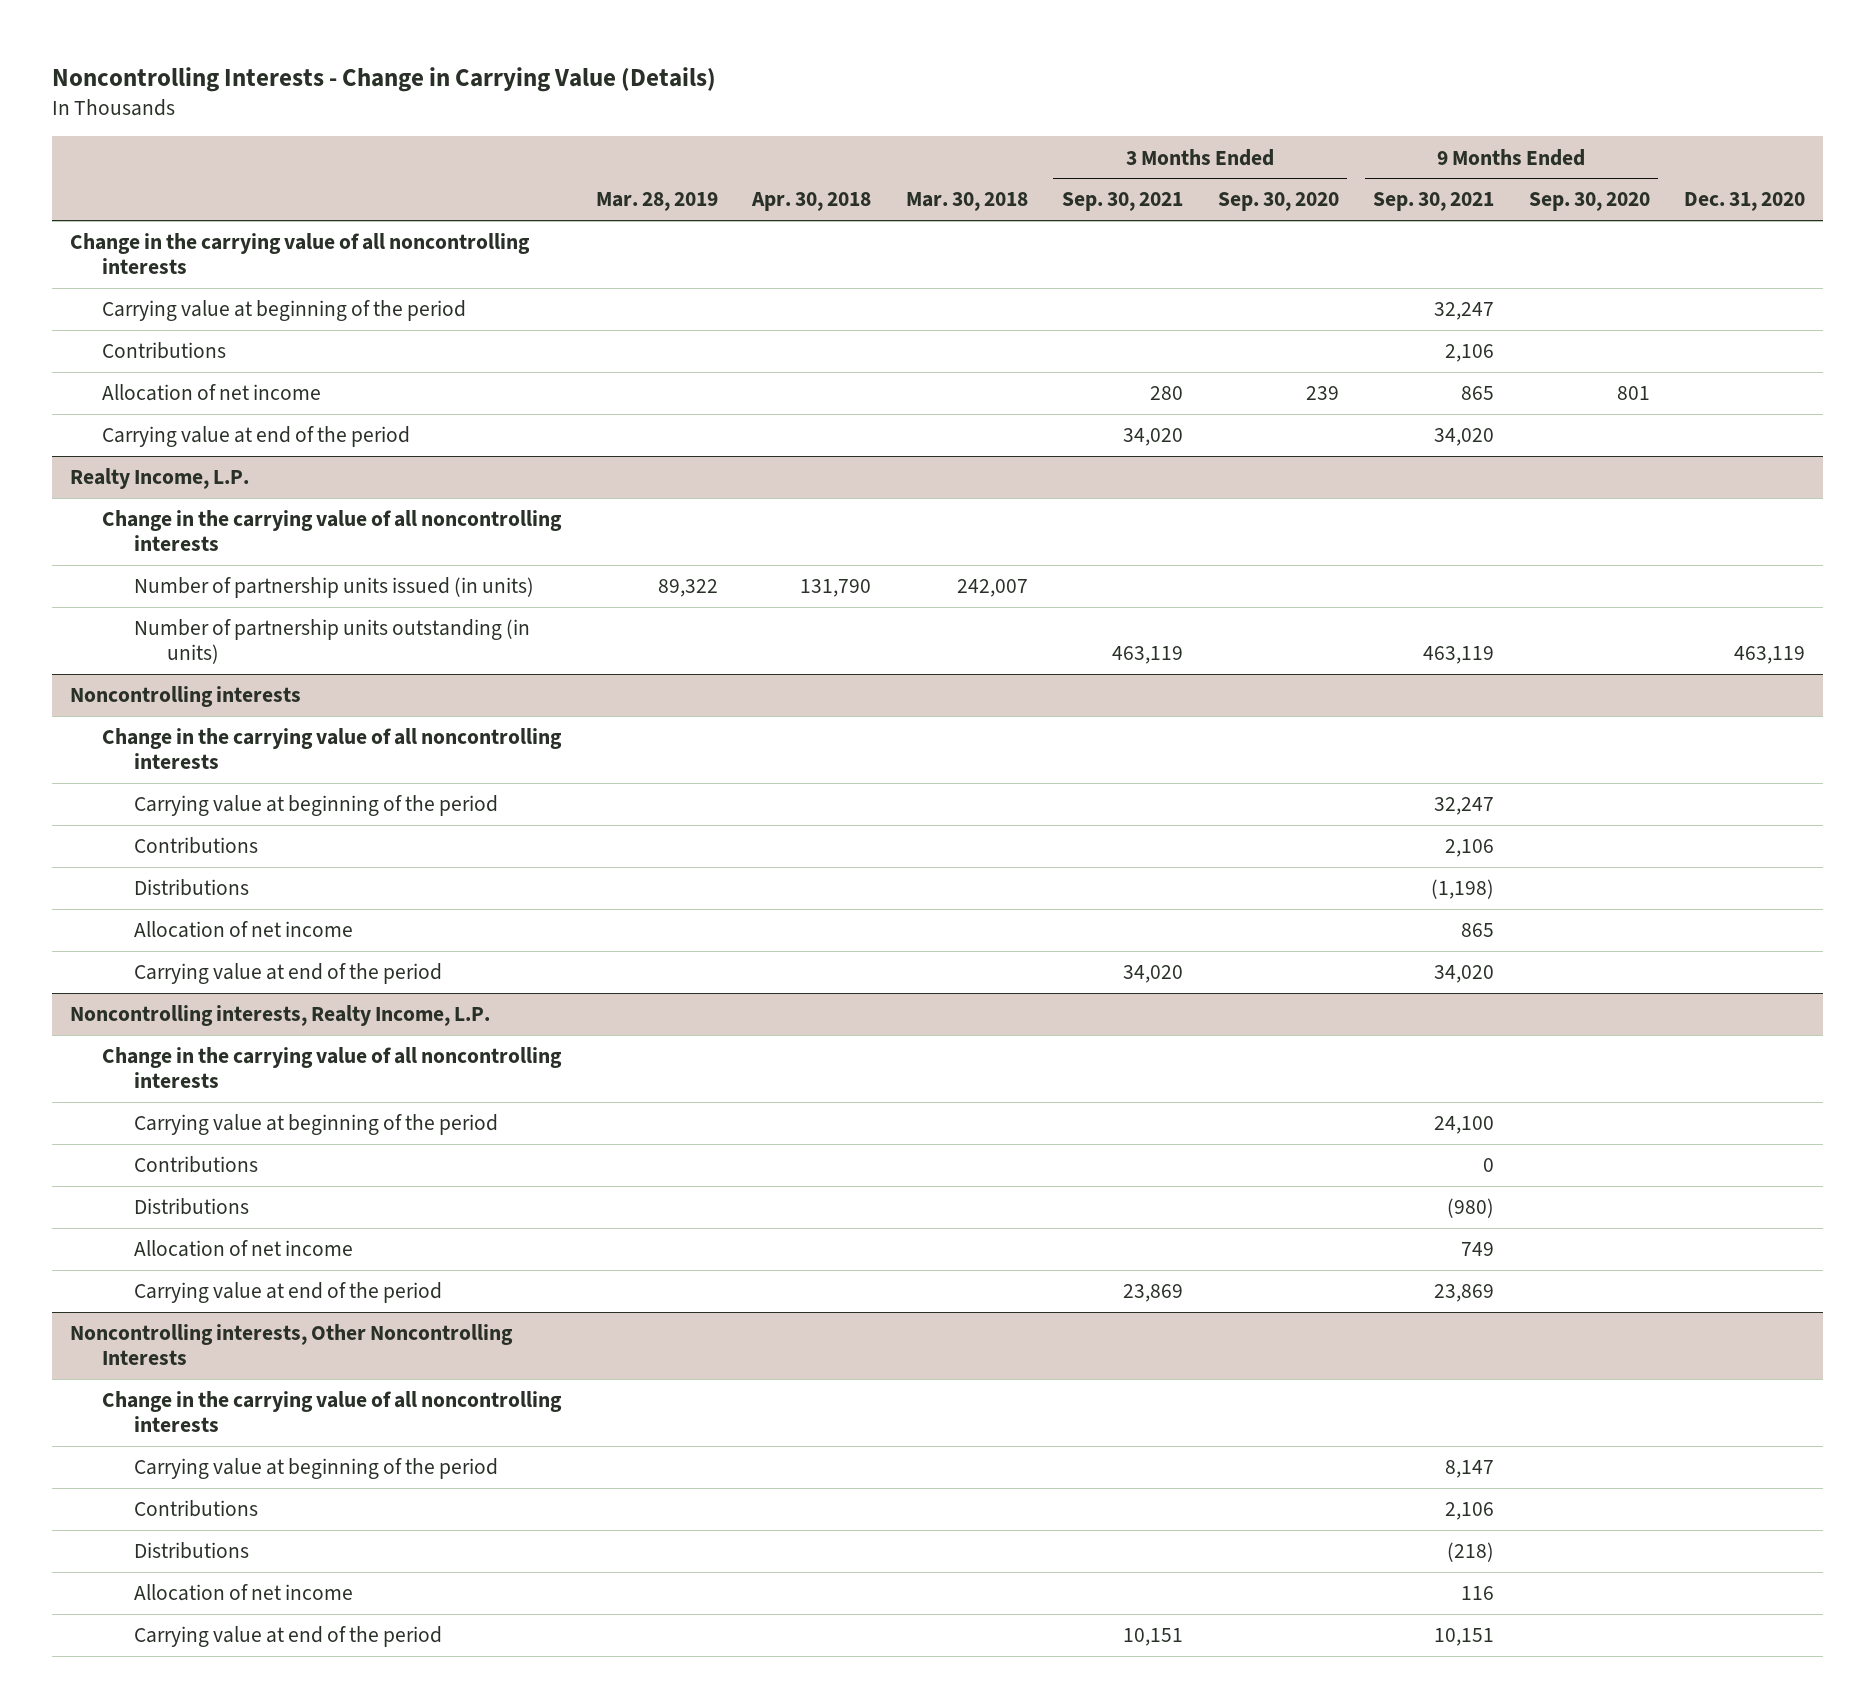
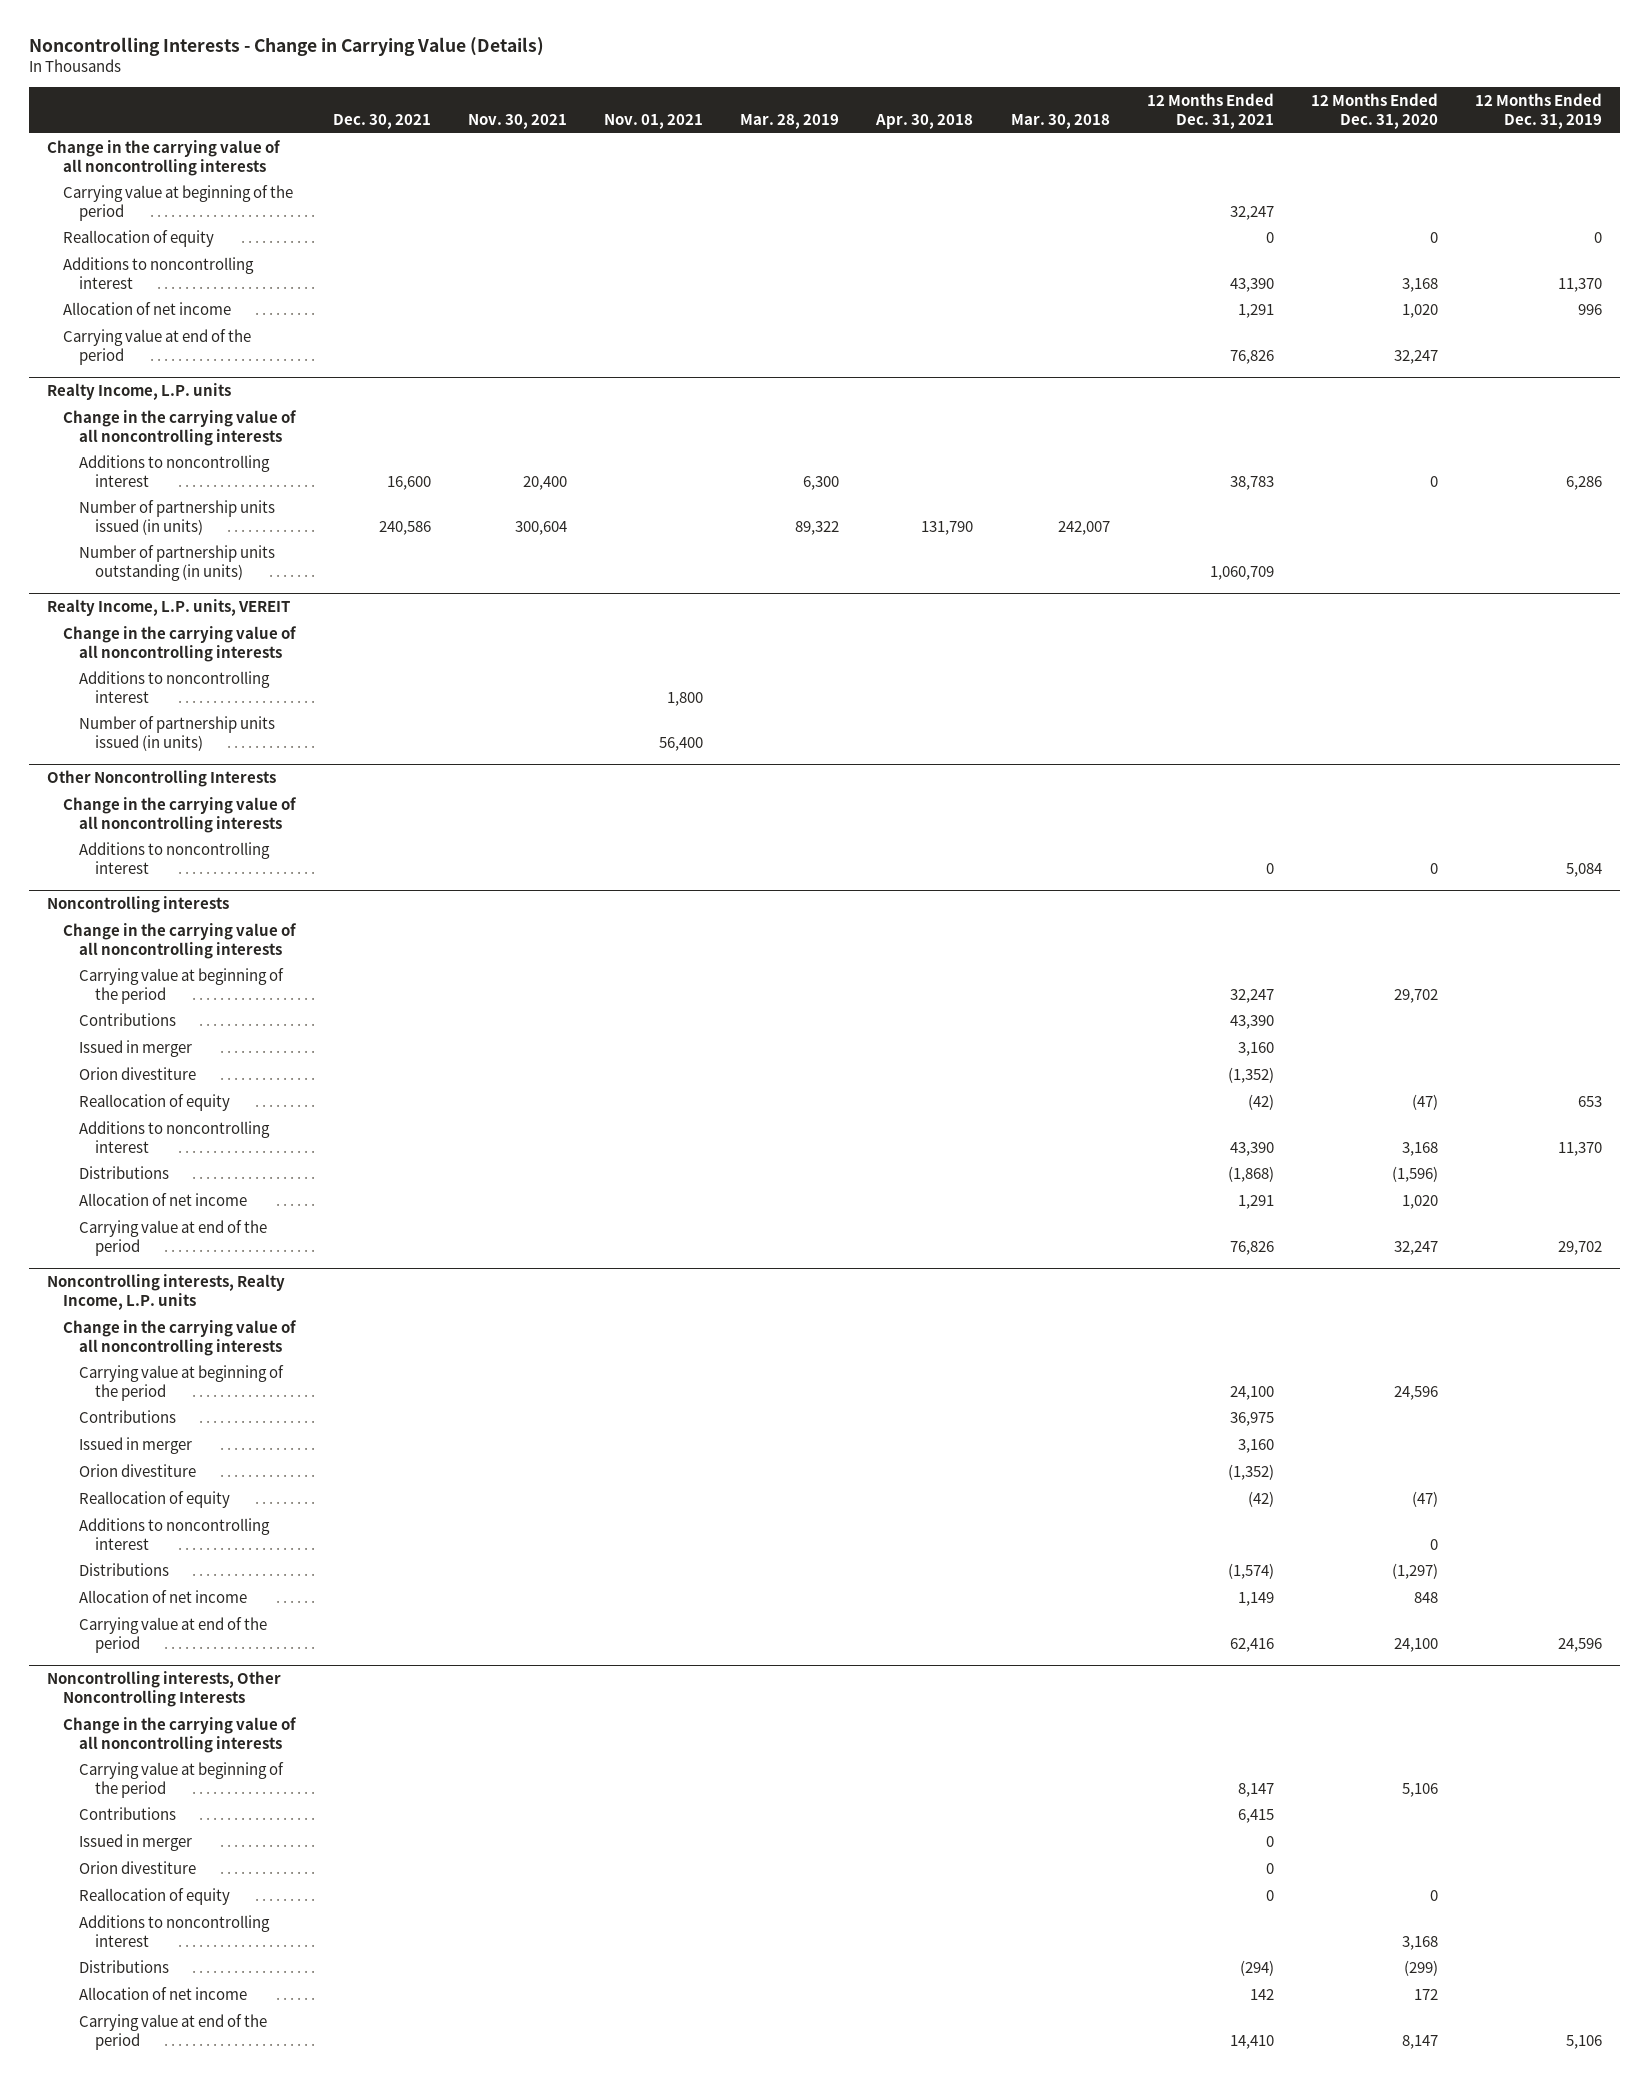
- | Mar. 28, 2019 | Apr. 30, 2018 | Mar. 30, 2018 | 3 Months Ended Sep. 30, 2021 | 3 Months Ended Sep. 30, 2020 | 9 Months Ended Sep. 30, 2021 | 9 Months Ended Sep. 30, 2020 | Dec. 31, 2020
+ | Dec. 30, 2021 | Nov. 30, 2021 | Nov. 01, 2021 | Mar. 28, 2019 | Apr. 30, 2018 | Mar. 30, 2018 | 12 Months Ended Dec. 31, 2021 | 12 Months Ended Dec. 31, 2020 | 12 Months Ended Dec. 31, 2019
- Contributions | | | | | | 2,106 | |
+ Reallocation of equity | | | | | | | 0 | 0 | 0
+ Additions to noncontrolling interest | | | | | | | 43,390 | 3,168 | 11,370
- Realty Income, L.P.
+ Realty Income, L.P. units
+ Additions to noncontrolling interest | 16,600 | 20,400 | | 6,300 | | | 38,783 | 0 | 6,286
+ Realty Income, L.P. units, VEREIT
+ Change in the carrying value of all noncontrolling interests
+ Additions to noncontrolling interest | | | 1,800 | | | | | |
+ Number of partnership units issued (in units) | | | 56,400 | | | | | |
+ Other Noncontrolling Interests
+ Change in the carrying value of all noncontrolling interests
+ Additions to noncontrolling interest | | | | | | | 0 | 0 | 5,084
@ Noncontrolling interests
+ Issued in merger | | | | | | | 3,160 | |
+ Orion divestiture | | | | | | | (1,352) | |
+ Reallocation of equity | | | | | | | (42) | (47) | 653
+ Additions to noncontrolling interest | | | | | | | 43,390 | 3,168 | 11,370
- Noncontrolling interests, Realty Income, L.P.
+ Noncontrolling interests, Realty Income, L.P. units
+ Issued in merger | | | | | | | 3,160 | |
+ Orion divestiture | | | | | | | (1,352) | |
+ Reallocation of equity | | | | | | | (42) | (47) |
+ Additions to noncontrolling interest | | | | | | | | 0 |
@ Noncontrolling interests, Other Noncontrolling Interests
+ Issued in merger | | | | | | | 0 | |
+ Orion divestiture | | | | | | | 0 | |
+ Reallocation of equity | | | | | | | 0 | 0 |
+ Additions to noncontrolling interest | | | | | | | | 3,168 |

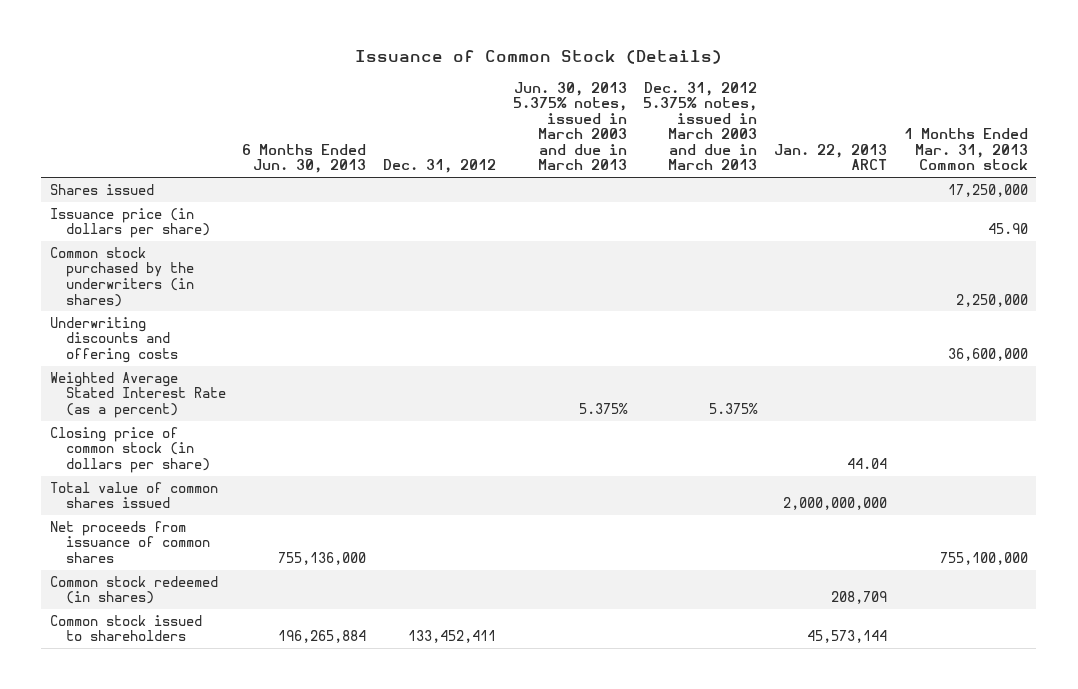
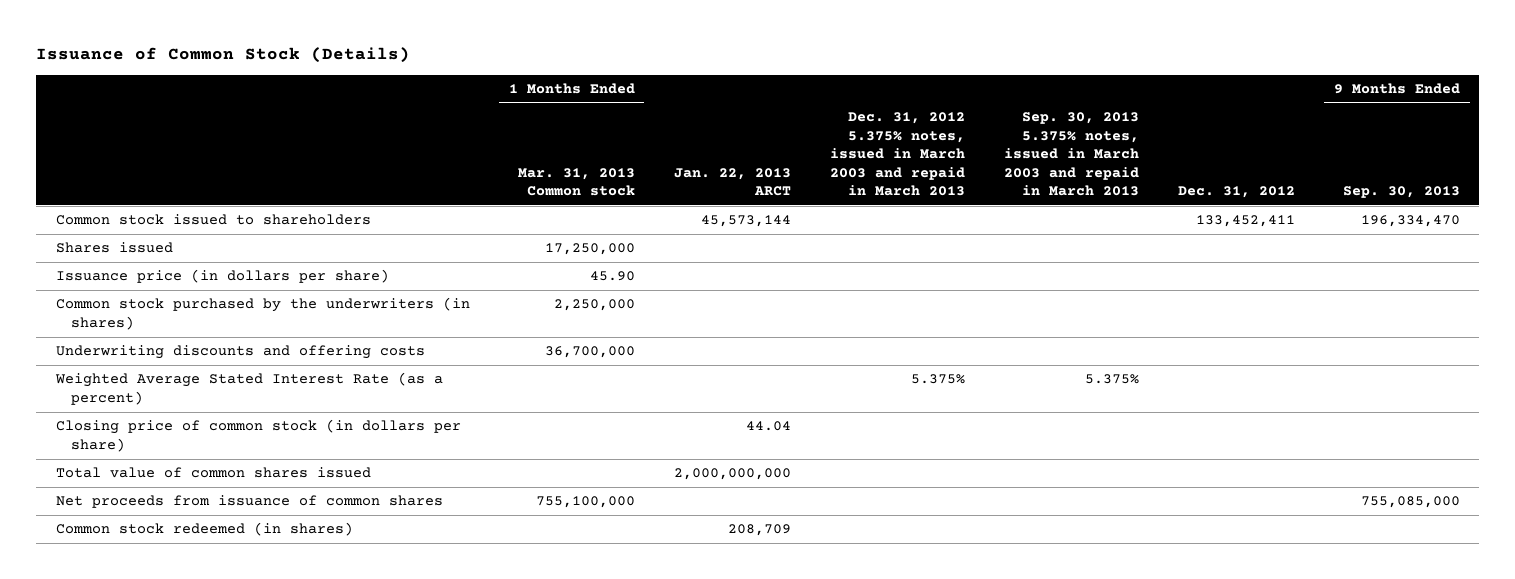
- | 6 Months Ended Jun. 30, 2013 | Dec. 31, 2012 | Jun. 30, 2013 5.375% notes, issued in March 2003 and due in March 2013 | Dec. 31, 2012 5.375% notes, issued in March 2003 and due in March 2013 | Jan. 22, 2013 ARCT | 1 Months Ended Mar. 31, 2013 Common stock
+ | 1 Months Ended Mar. 31, 2013 Common stock | Jan. 22, 2013 ARCT | Dec. 31, 2012 5.375% notes, issued in March 2003 and repaid in March 2013 | Sep. 30, 2013 5.375% notes, issued in March 2003 and repaid in March 2013 | Dec. 31, 2012 | 9 Months Ended Sep. 30, 2013
moved up: Common stock issued to shareholders | | 45,573,144 | | | 133,452,411 | 196,334,470
- Underwriting discounts and offering costs | | | | | | 36,600,000
+ Underwriting discounts and offering costs | 36,700,000 | | | | |

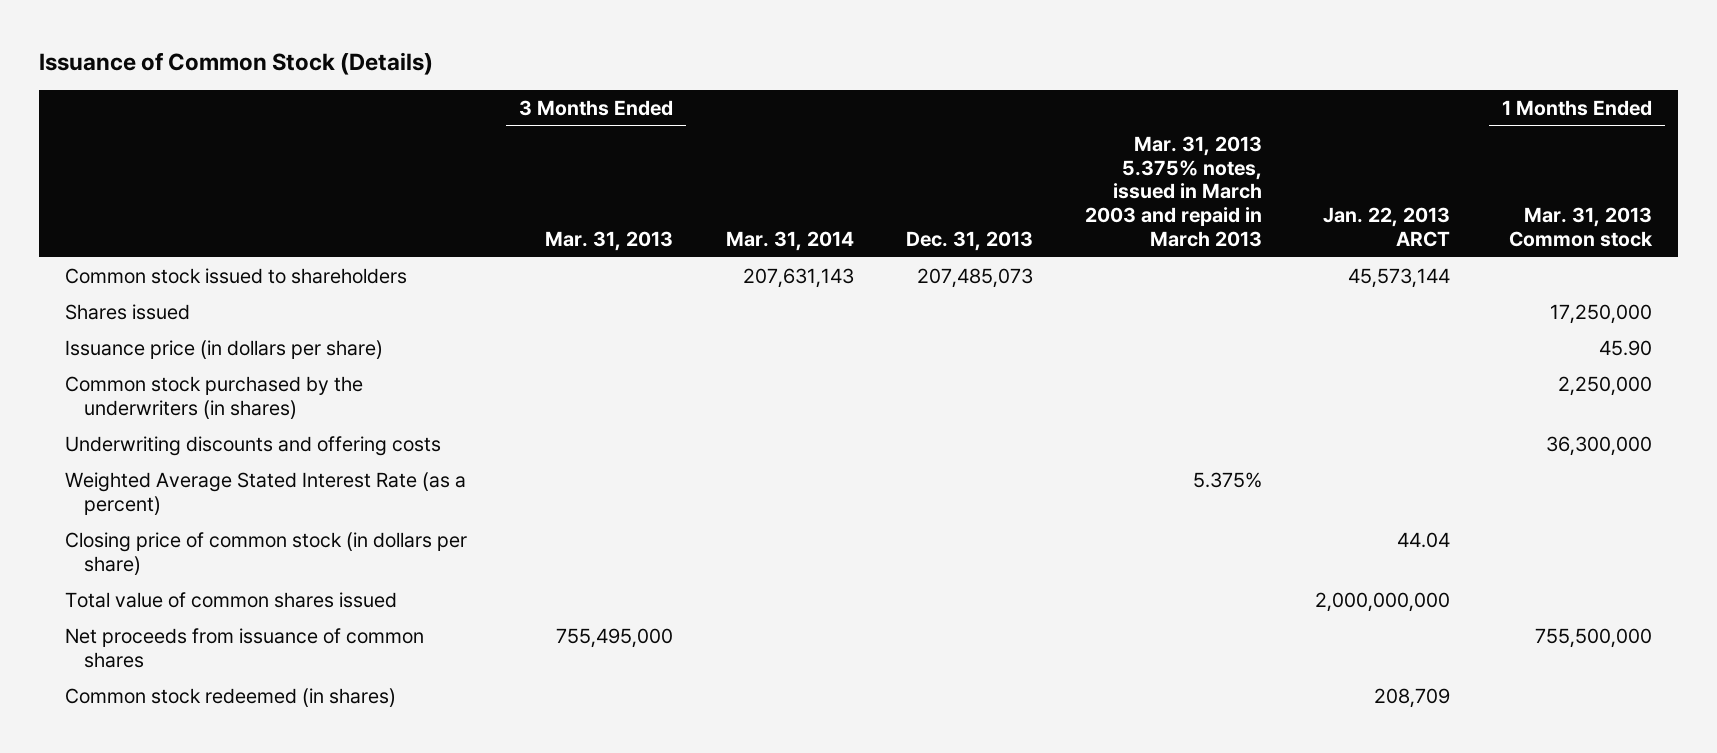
- | 1 Months Ended Mar. 31, 2013 Common stock | Jan. 22, 2013 ARCT | Dec. 31, 2012 5.375% notes, issued in March 2003 and repaid in March 2013 | Sep. 30, 2013 5.375% notes, issued in March 2003 and repaid in March 2013 | Dec. 31, 2012 | 9 Months Ended Sep. 30, 2013
+ | 3 Months Ended Mar. 31, 2013 | Mar. 31, 2014 | Dec. 31, 2013 | Mar. 31, 2013 5.375% notes, issued in March 2003 and repaid in March 2013 | Jan. 22, 2013 ARCT | 1 Months Ended Mar. 31, 2013 Common stock
- Underwriting discounts and offering costs | 36,700,000 | | | | |
+ Underwriting discounts and offering costs | | | | | | 36,300,000
- Net proceeds from issuance of common shares | 755,100,000 | | | | | 755,085,000
+ Net proceeds from issuance of common shares | 755,495,000 | | | | | 755,500,000

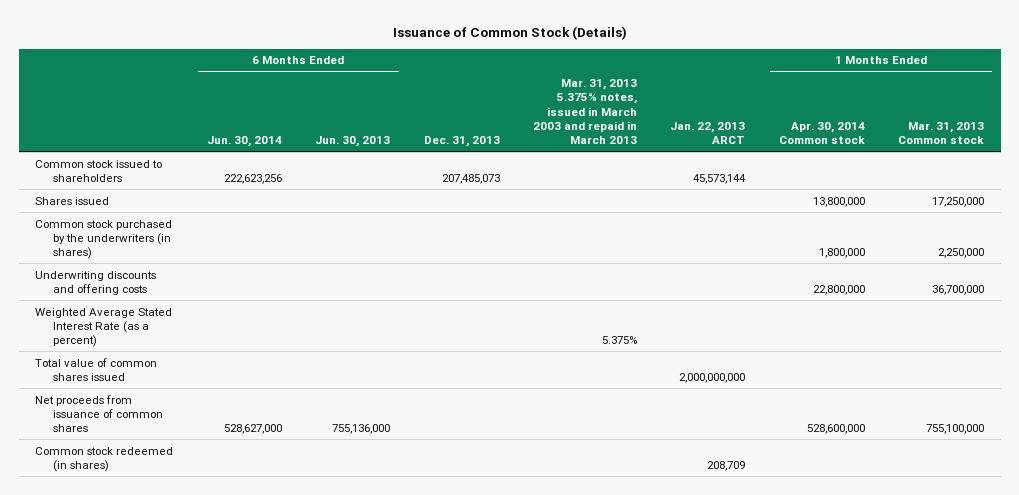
- | 3 Months Ended Mar. 31, 2013 | Mar. 31, 2014 | Dec. 31, 2013 | Mar. 31, 2013 5.375% notes, issued in March 2003 and repaid in March 2013 | Jan. 22, 2013 ARCT | 1 Months Ended Mar. 31, 2013 Common stock
+ | 6 Months Ended Jun. 30, 2014 | 6 Months Ended Jun. 30, 2013 | Dec. 31, 2013 | Mar. 31, 2013 5.375% notes, issued in March 2003 and repaid in March 2013 | Jan. 22, 2013 ARCT | 1 Months Ended Apr. 30, 2014 Common stock | 1 Months Ended Mar. 31, 2013 Common stock
- Issuance price (in dollars per share) | | | | | | 45.90
- Underwriting discounts and offering costs | | | | | | 36,300,000
+ Underwriting discounts and offering costs | | | | | | 22,800,000 | 36,700,000
- Closing price of common stock (in dollars per share) | | | | | 44.04 |
- Net proceeds from issuance of common shares | 755,495,000 | | | | | 755,500,000
+ Net proceeds from issuance of common shares | 528,627,000 | 755,136,000 | | | | 528,600,000 | 755,100,000

